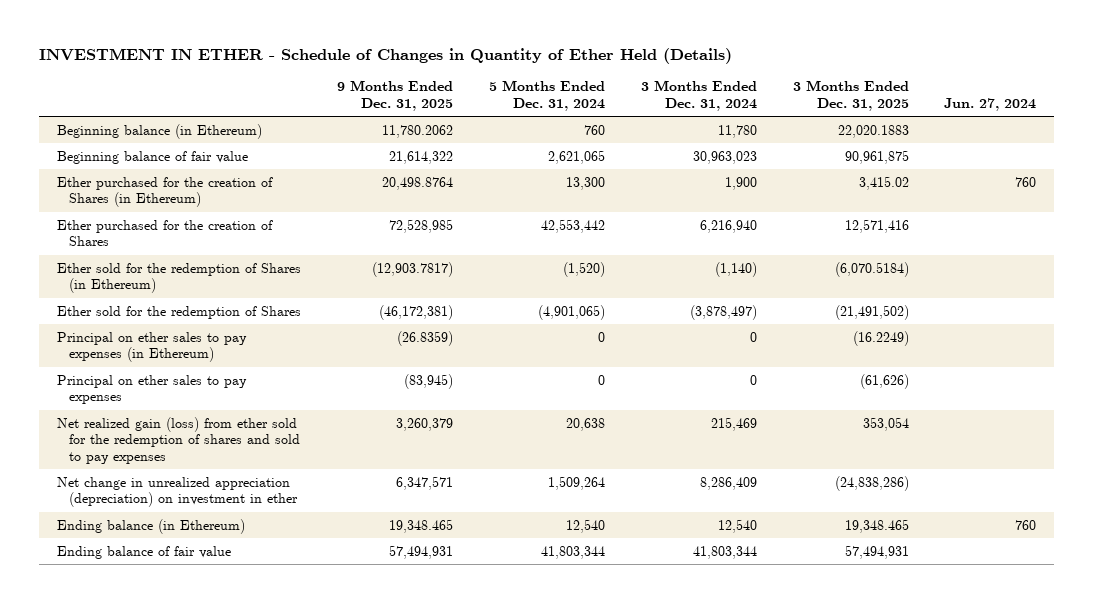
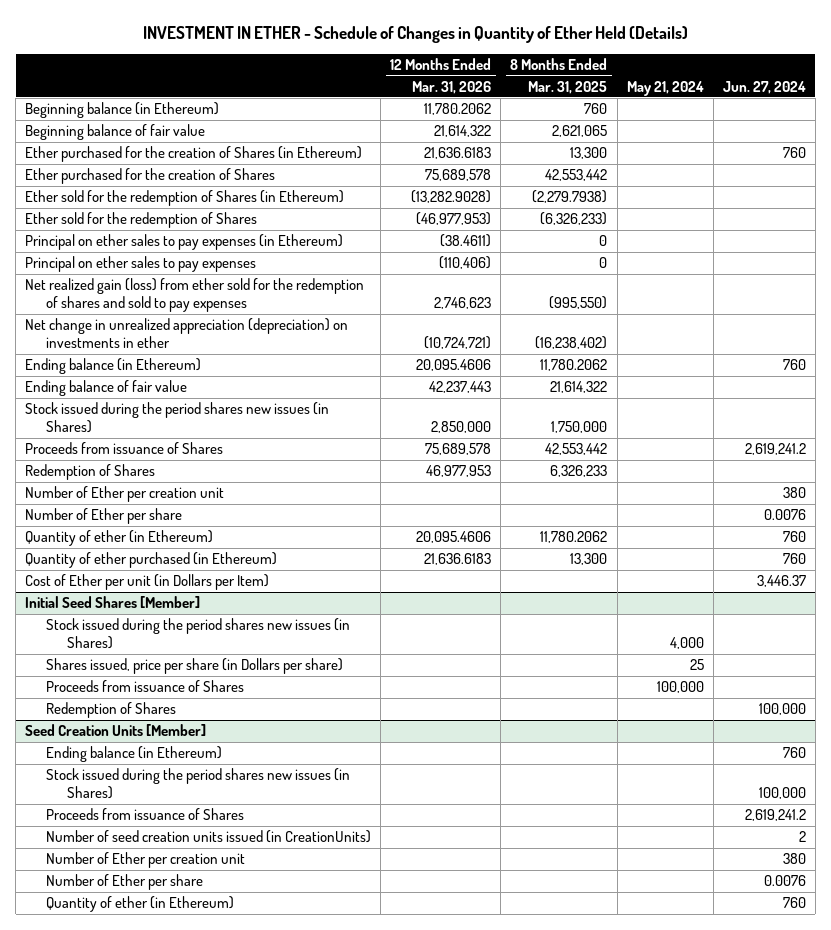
- | 9 Months Ended Dec. 31, 2025 | 5 Months Ended Dec. 31, 2024 | 3 Months Ended Dec. 31, 2024 | 3 Months Ended Dec. 31, 2025 | Jun. 27, 2024
+ | 12 Months Ended Mar. 31, 2026 | 8 Months Ended Mar. 31, 2025 | May 21, 2024 | Jun. 27, 2024
- Net change in unrealized appreciation (depreciation) on investment in ether | 6,347,571 | 1,509,264 | 8,286,409 | (24,838,286) |
+ Net change in unrealized appreciation (depreciation) on investments in ether | (10,724,721) | (16,238,402) | |
+ Stock issued during the period shares new issues (in Shares) | 2,850,000 | 1,750,000 | |
+ Proceeds from issuance of Shares | 75,689,578 | 42,553,442 | | 2,619,241.2
+ Redemption of Shares | 46,977,953 | 6,326,233 | |
+ Number of Ether per creation unit | | | | 380
+ Number of Ether per share | | | | 0.0076
+ Quantity of ether (in Ethereum) | 20,095.4606 | 11,780.2062 | | 760
+ Quantity of ether purchased (in Ethereum) | 21,636.6183 | 13,300 | | 760
+ Cost of Ether per unit (in Dollars per Item) | | | | 3,446.37
+ Initial Seed Shares [Member]
+ Stock issued during the period shares new issues (in Shares) | | | 4,000 |
+ Shares issued, price per share (in Dollars per share) | | | 25 |
+ Proceeds from issuance of Shares | | | 100,000 |
+ Redemption of Shares | | | | 100,000
+ Seed Creation Units [Member]
+ Ending balance (in Ethereum) | | | | 760
+ Stock issued during the period shares new issues (in Shares) | | | | 100,000
+ Proceeds from issuance of Shares | | | | 2,619,241.2
+ Number of seed creation units issued (in CreationUnits) | | | | 2
+ Number of Ether per creation unit | | | | 380
+ Number of Ether per share | | | | 0.0076
+ Quantity of ether (in Ethereum) | | | | 760

